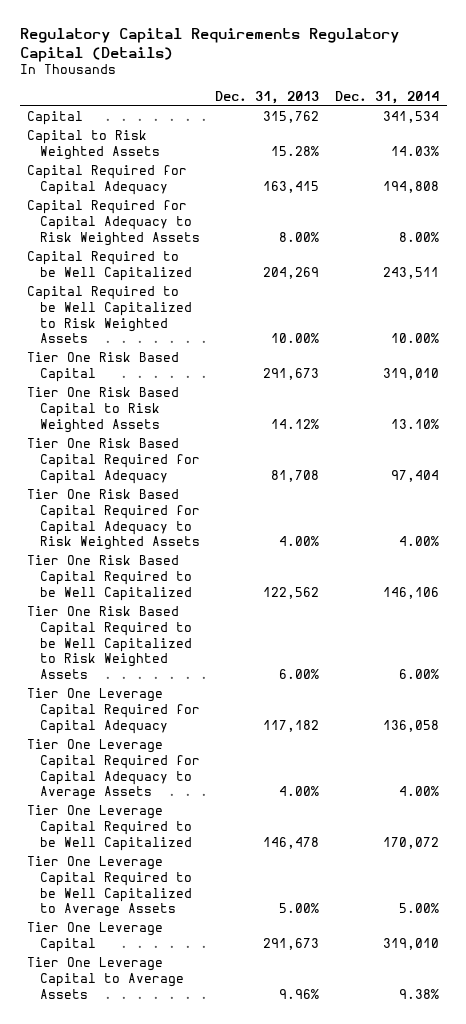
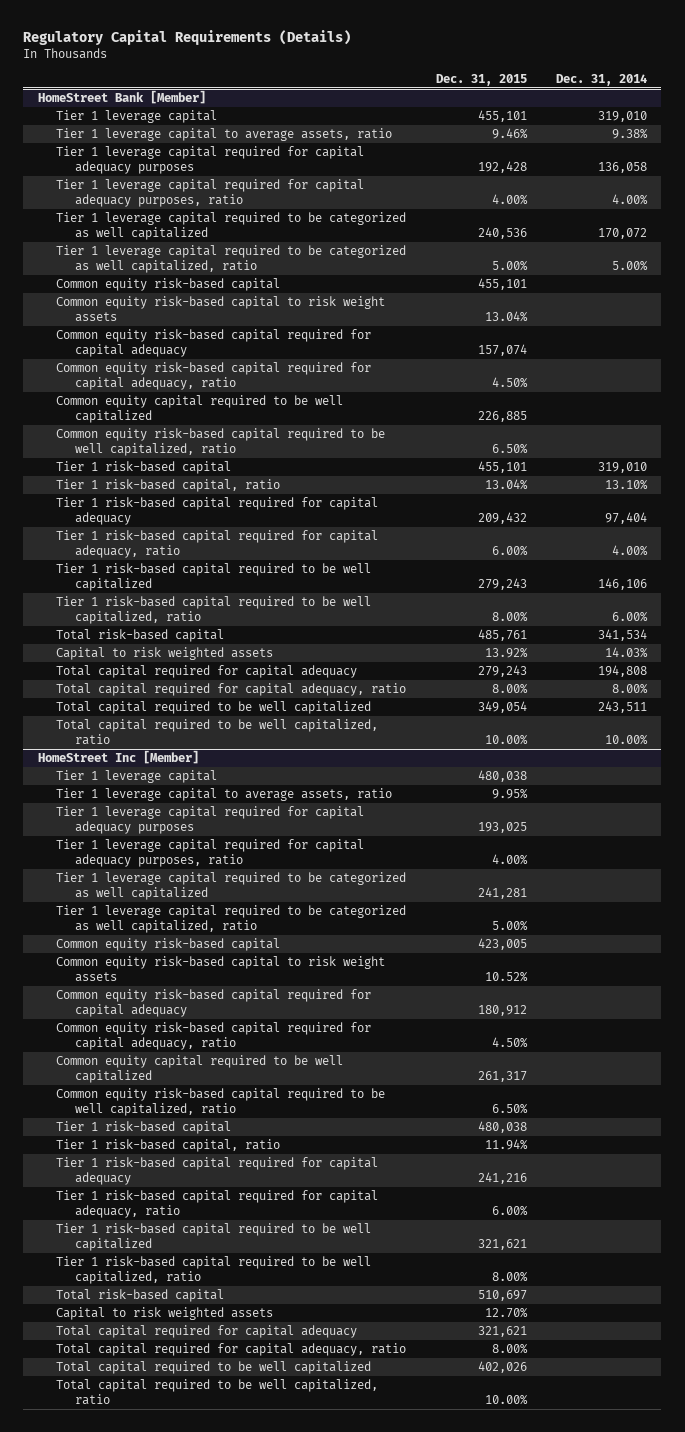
- Regulatory Capital Requirements Regulatory Capital (Details)
+ Regulatory Capital Requirements (Details)
- | Dec. 31, 2013 | Dec. 31, 2014
+ | Dec. 31, 2015 | Dec. 31, 2014
- Capital | 315,762 | 341,534
- Capital to Risk Weighted Assets | 15.28% | 14.03%
- Capital Required for Capital Adequacy | 163,415 | 194,808
- Capital Required for Capital Adequacy to Risk Weighted Assets | 8.00% | 8.00%
- Capital Required to be Well Capitalized | 204,269 | 243,511
- Capital Required to be Well Capitalized to Risk Weighted Assets | 10.00% | 10.00%
- Tier One Risk Based Capital | 291,673 | 319,010
- Tier One Risk Based Capital to Risk Weighted Assets | 14.12% | 13.10%
- Tier One Risk Based Capital Required for Capital Adequacy | 81,708 | 97,404
- Tier One Risk Based Capital Required for Capital Adequacy to Risk Weighted Assets | 4.00% | 4.00%
- Tier One Risk Based Capital Required to be Well Capitalized | 122,562 | 146,106
- Tier One Risk Based Capital Required to be Well Capitalized to Risk Weighted Assets | 6.00% | 6.00%
- Tier One Leverage Capital Required for Capital Adequacy | 117,182 | 136,058
- Tier One Leverage Capital Required for Capital Adequacy to Average Assets | 4.00% | 4.00%
- Tier One Leverage Capital Required to be Well Capitalized | 146,478 | 170,072
- Tier One Leverage Capital Required to be Well Capitalized to Average Assets | 5.00% | 5.00%
- Tier One Leverage Capital | 291,673 | 319,010
- Tier One Leverage Capital to Average Assets | 9.96% | 9.38%
+ HomeStreet Bank [Member]
+ Tier 1 leverage capital | 455,101 | 319,010
+ Tier 1 leverage capital to average assets, ratio | 9.46% | 9.38%
+ Tier 1 leverage capital required for capital adequacy purposes | 192,428 | 136,058
+ Tier 1 leverage capital required for capital adequacy purposes, ratio | 4.00% | 4.00%
+ Tier 1 leverage capital required to be categorized as well capitalized | 240,536 | 170,072
+ Tier 1 leverage capital required to be categorized as well capitalized, ratio | 5.00% | 5.00%
+ Common equity risk-based capital | 455,101 |
+ Common equity risk-based capital to risk weight assets | 13.04% |
+ Common equity risk-based capital required for capital adequacy | 157,074 |
+ Common equity risk-based capital required for capital adequacy, ratio | 4.50% |
+ Common equity capital required to be well capitalized | 226,885 |
+ Common equity risk-based capital required to be well capitalized, ratio | 6.50% |
+ Tier 1 risk-based capital | 455,101 | 319,010
+ Tier 1 risk-based capital, ratio | 13.04% | 13.10%
+ Tier 1 risk-based capital required for capital adequacy | 209,432 | 97,404
+ Tier 1 risk-based capital required for capital adequacy, ratio | 6.00% | 4.00%
+ Tier 1 risk-based capital required to be well capitalized | 279,243 | 146,106
+ Tier 1 risk-based capital required to be well capitalized, ratio | 8.00% | 6.00%
+ Total risk-based capital | 485,761 | 341,534
+ Capital to risk weighted assets | 13.92% | 14.03%
+ Total capital required for capital adequacy | 279,243 | 194,808
+ Total capital required for capital adequacy, ratio | 8.00% | 8.00%
+ Total capital required to be well capitalized | 349,054 | 243,511
+ Total capital required to be well capitalized, ratio | 10.00% | 10.00%
+ HomeStreet Inc [Member]
+ Tier 1 leverage capital | 480,038 |
+ Tier 1 leverage capital to average assets, ratio | 9.95% |
+ Tier 1 leverage capital required for capital adequacy purposes | 193,025 |
+ Tier 1 leverage capital required for capital adequacy purposes, ratio | 4.00% |
+ Tier 1 leverage capital required to be categorized as well capitalized | 241,281 |
+ Tier 1 leverage capital required to be categorized as well capitalized, ratio | 5.00% |
+ Common equity risk-based capital | 423,005 |
+ Common equity risk-based capital to risk weight assets | 10.52% |
+ Common equity risk-based capital required for capital adequacy | 180,912 |
+ Common equity risk-based capital required for capital adequacy, ratio | 4.50% |
+ Common equity capital required to be well capitalized | 261,317 |
+ Common equity risk-based capital required to be well capitalized, ratio | 6.50% |
+ Tier 1 risk-based capital | 480,038 |
+ Tier 1 risk-based capital, ratio | 11.94% |
+ Tier 1 risk-based capital required for capital adequacy | 241,216 |
+ Tier 1 risk-based capital required for capital adequacy, ratio | 6.00% |
+ Tier 1 risk-based capital required to be well capitalized | 321,621 |
+ Tier 1 risk-based capital required to be well capitalized, ratio | 8.00% |
+ Total risk-based capital | 510,697 |
+ Capital to risk weighted assets | 12.70% |
+ Total capital required for capital adequacy | 321,621 |
+ Total capital required for capital adequacy, ratio | 8.00% |
+ Total capital required to be well capitalized | 402,026 |
+ Total capital required to be well capitalized, ratio | 10.00% |

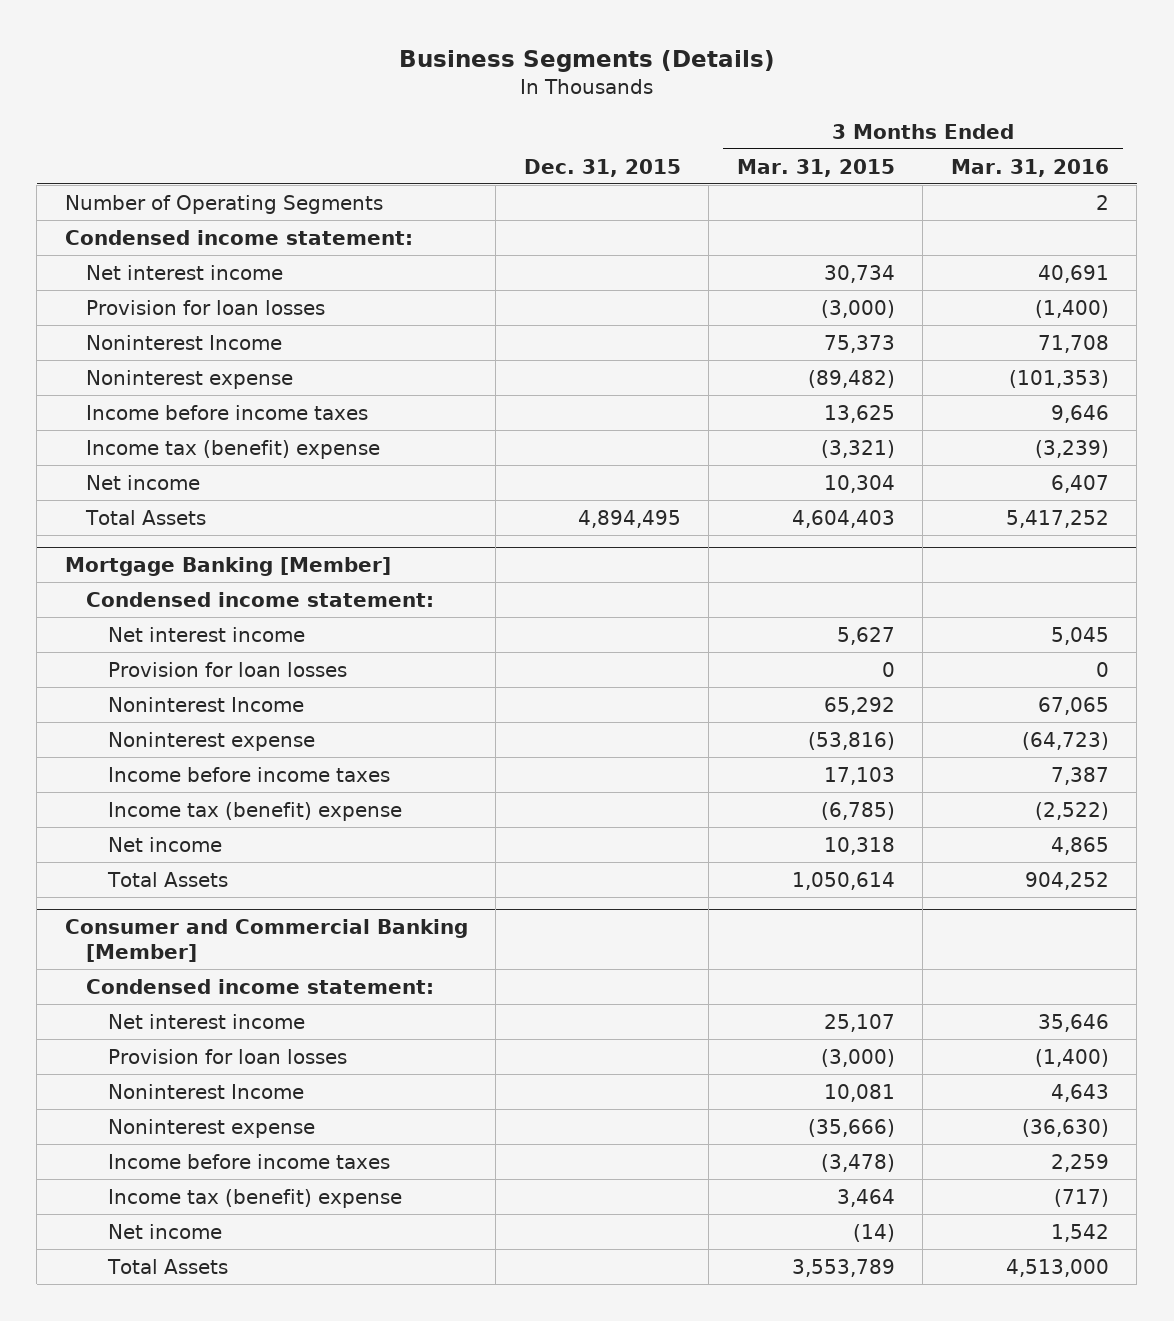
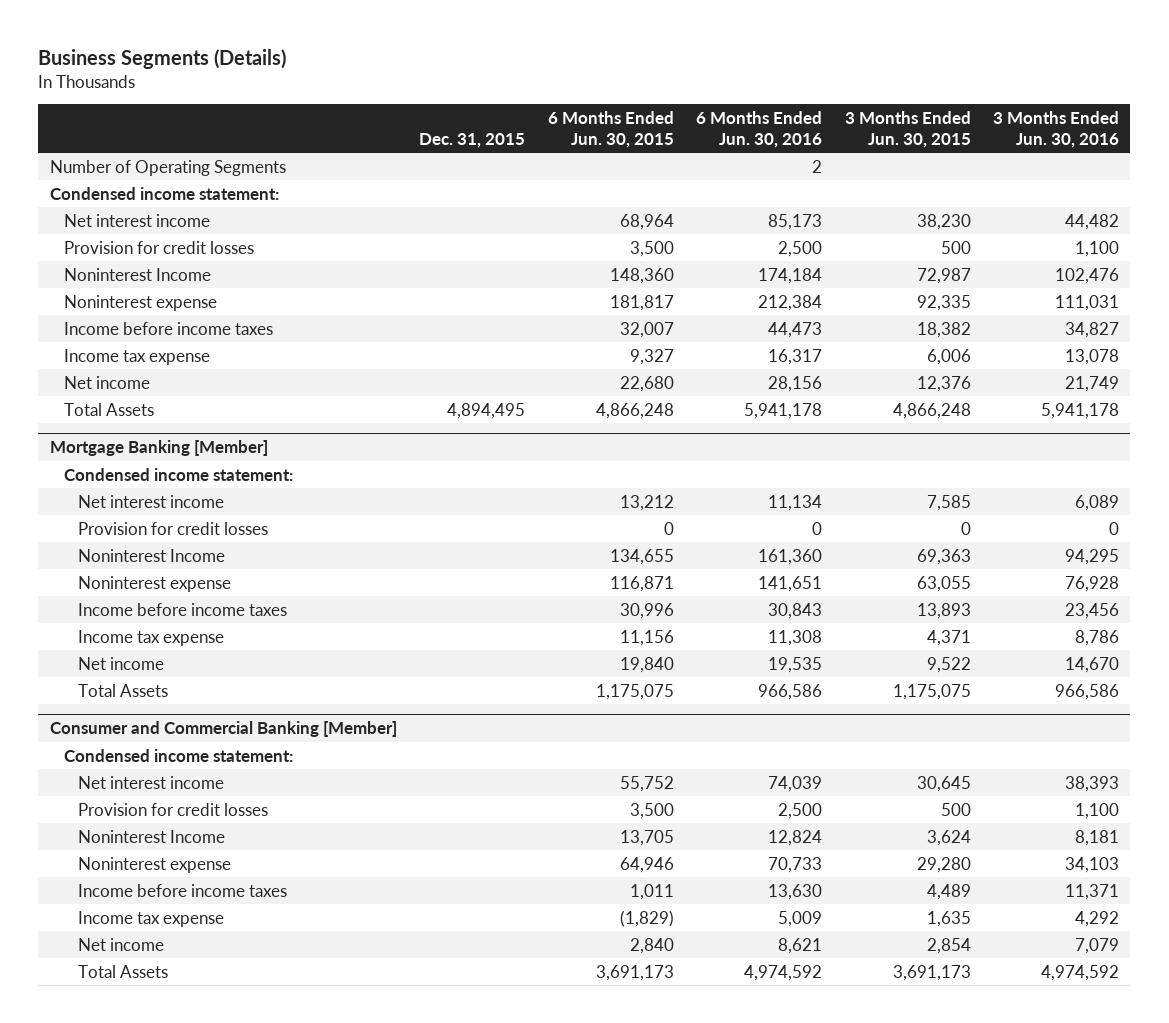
- | Dec. 31, 2015 | 3 Months Ended Mar. 31, 2015 | 3 Months Ended Mar. 31, 2016
+ | Dec. 31, 2015 | 6 Months Ended Jun. 30, 2015 | 6 Months Ended Jun. 30, 2016 | 3 Months Ended Jun. 30, 2015 | 3 Months Ended Jun. 30, 2016
- Provision for loan losses | | (3,000) | (1,400)
+ Provision for credit losses | | 3,500 | 2,500 | 500 | 1,100
- Income tax (benefit) expense | | (3,321) | (3,239)
+ Income tax expense | | 9,327 | 16,317 | 6,006 | 13,078
@ Mortgage Banking [Member]
- Provision for loan losses | | 0 | 0
+ Provision for credit losses | | 0 | 0 | 0 | 0
- Income tax (benefit) expense | | (6,785) | (2,522)
+ Income tax expense | | 11,156 | 11,308 | 4,371 | 8,786
@ Consumer and Commercial Banking [Member]
- Provision for loan losses | | (3,000) | (1,400)
+ Provision for credit losses | | 3,500 | 2,500 | 500 | 1,100
- Income tax (benefit) expense | | 3,464 | (717)
+ Income tax expense | | (1,829) | 5,009 | 1,635 | 4,292

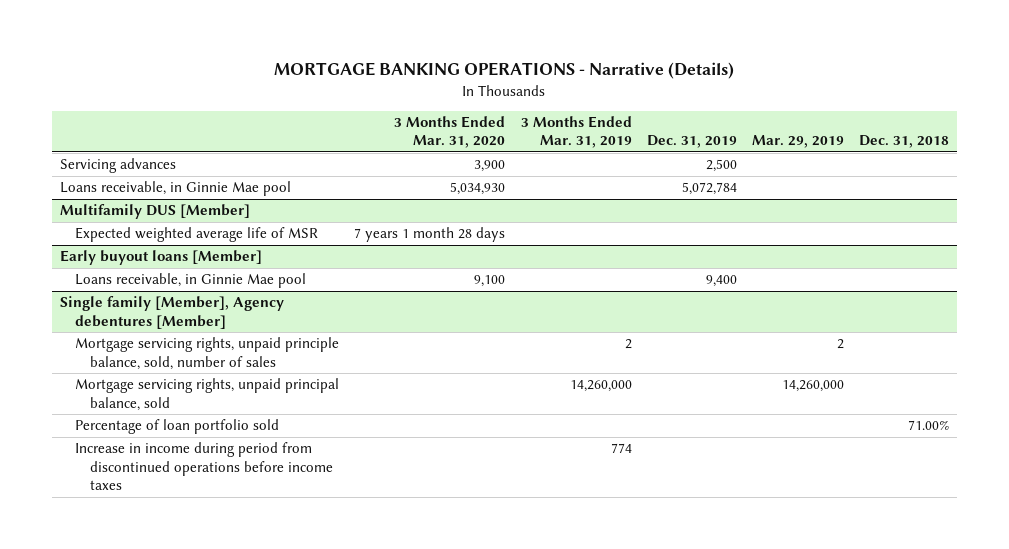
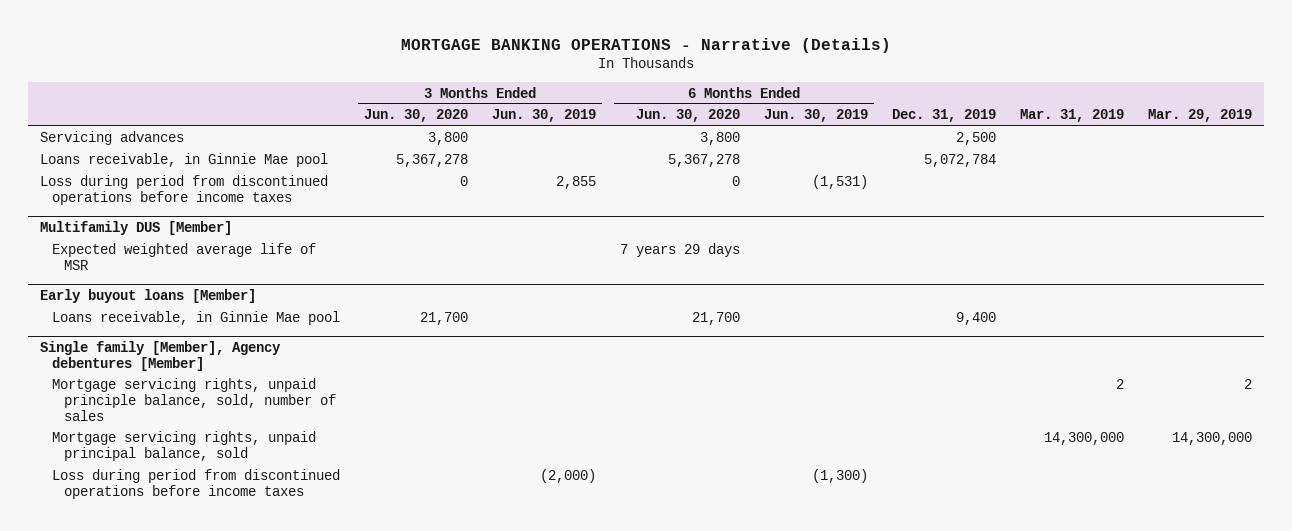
- | 3 Months Ended Mar. 31, 2020 | 3 Months Ended Mar. 31, 2019 | Dec. 31, 2019 | Mar. 29, 2019 | Dec. 31, 2018
+ | 3 Months Ended Jun. 30, 2020 | 3 Months Ended Jun. 30, 2019 | 6 Months Ended Jun. 30, 2020 | 6 Months Ended Jun. 30, 2019 | Dec. 31, 2019 | Mar. 31, 2019 | Mar. 29, 2019
+ Loss during period from discontinued operations before income taxes | 0 | 2,855 | 0 | (1,531) | | |
@ Single family [Member], Agency debentures [Member]
- Mortgage servicing rights, unpaid principal balance, sold | | 14,260,000 | | 14,260,000 |
- Percentage of loan portfolio sold | | | | | 71.00%
- Increase in income during period from discontinued operations before income taxes | | 774 | | |
+ Mortgage servicing rights, unpaid principal balance, sold | | | | | | 14,300,000 | 14,300,000
+ Loss during period from discontinued operations before income taxes | | (2,000) | | (1,300) | | |

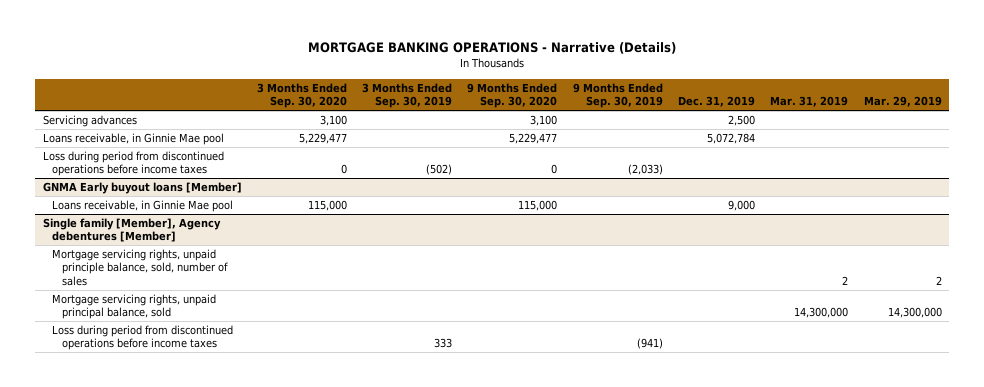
- | 3 Months Ended Jun. 30, 2020 | 3 Months Ended Jun. 30, 2019 | 6 Months Ended Jun. 30, 2020 | 6 Months Ended Jun. 30, 2019 | Dec. 31, 2019 | Mar. 31, 2019 | Mar. 29, 2019
+ | 3 Months Ended Sep. 30, 2020 | 3 Months Ended Sep. 30, 2019 | 9 Months Ended Sep. 30, 2020 | 9 Months Ended Sep. 30, 2019 | Dec. 31, 2019 | Mar. 31, 2019 | Mar. 29, 2019
- Multifamily DUS [Member]
- Expected weighted average life of MSR | | | 7 years 29 days | | | |
- Early buyout loans [Member]
- Loans receivable, in Ginnie Mae pool | 21,700 | | 21,700 | | 9,400 | |
+ GNMA Early buyout loans [Member]
+ Loans receivable, in Ginnie Mae pool | 115,000 | | 115,000 | | 9,000 | |

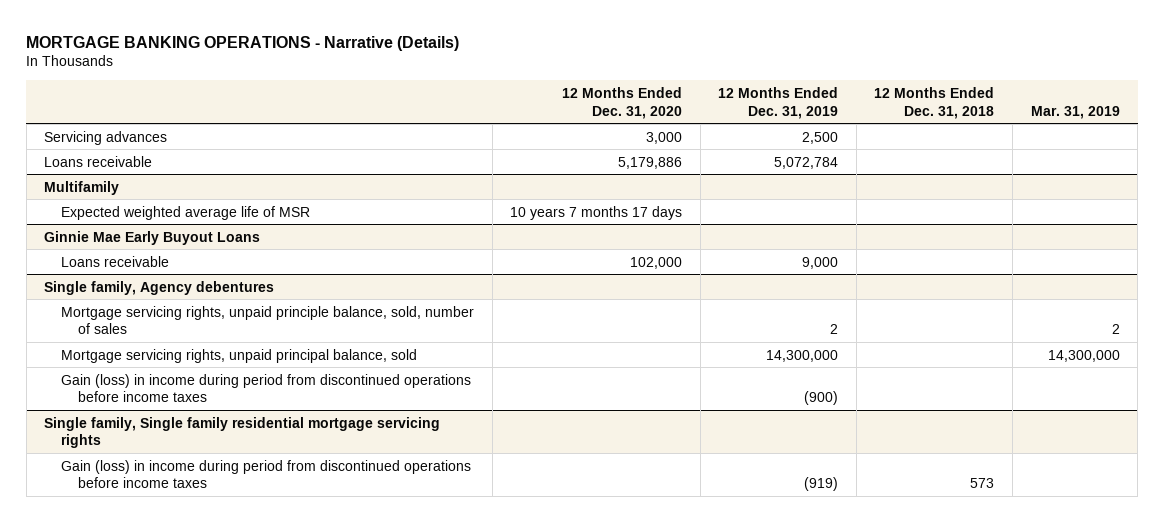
- | 3 Months Ended Sep. 30, 2020 | 3 Months Ended Sep. 30, 2019 | 9 Months Ended Sep. 30, 2020 | 9 Months Ended Sep. 30, 2019 | Dec. 31, 2019 | Mar. 31, 2019 | Mar. 29, 2019
+ | 12 Months Ended Dec. 31, 2020 | 12 Months Ended Dec. 31, 2019 | 12 Months Ended Dec. 31, 2018 | Mar. 31, 2019
- Loans receivable, in Ginnie Mae pool | 5,229,477 | | 5,229,477 | | 5,072,784 | |
- Loss during period from discontinued operations before income taxes | 0 | (502) | 0 | (2,033) | | |
- GNMA Early buyout loans [Member]
- Loans receivable, in Ginnie Mae pool | 115,000 | | 115,000 | | 9,000 | |
- Single family [Member], Agency debentures [Member]
+ Loans receivable | 5,179,886 | 5,072,784 | |
+ Multifamily
+ Expected weighted average life of MSR | 10 years 7 months 17 days | | |
+ Ginnie Mae Early Buyout Loans
+ Loans receivable | 102,000 | 9,000 | |
+ Single family, Agency debentures
- Loss during period from discontinued operations before income taxes | | 333 | | (941) | | |
+ Gain (loss) in income during period from discontinued operations before income taxes | | (900) | |
+ Single family, Single family residential mortgage servicing rights
+ Gain (loss) in income during period from discontinued operations before income taxes | | (919) | 573 |

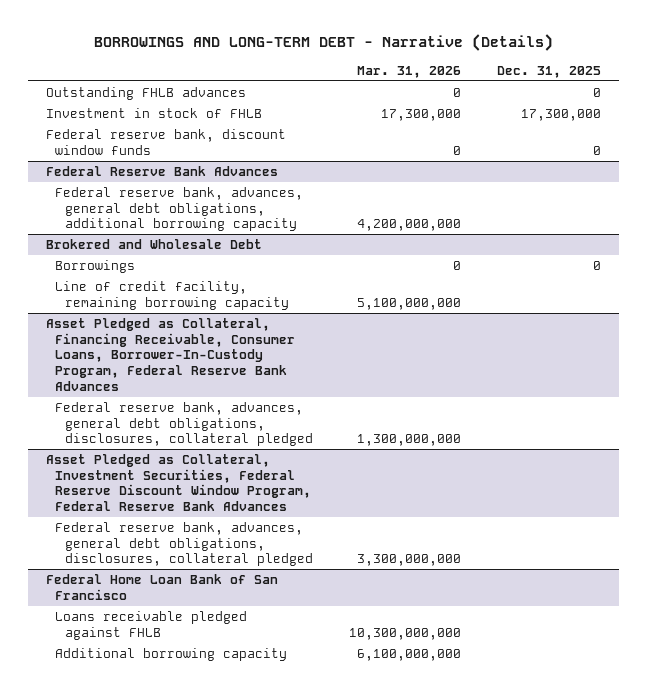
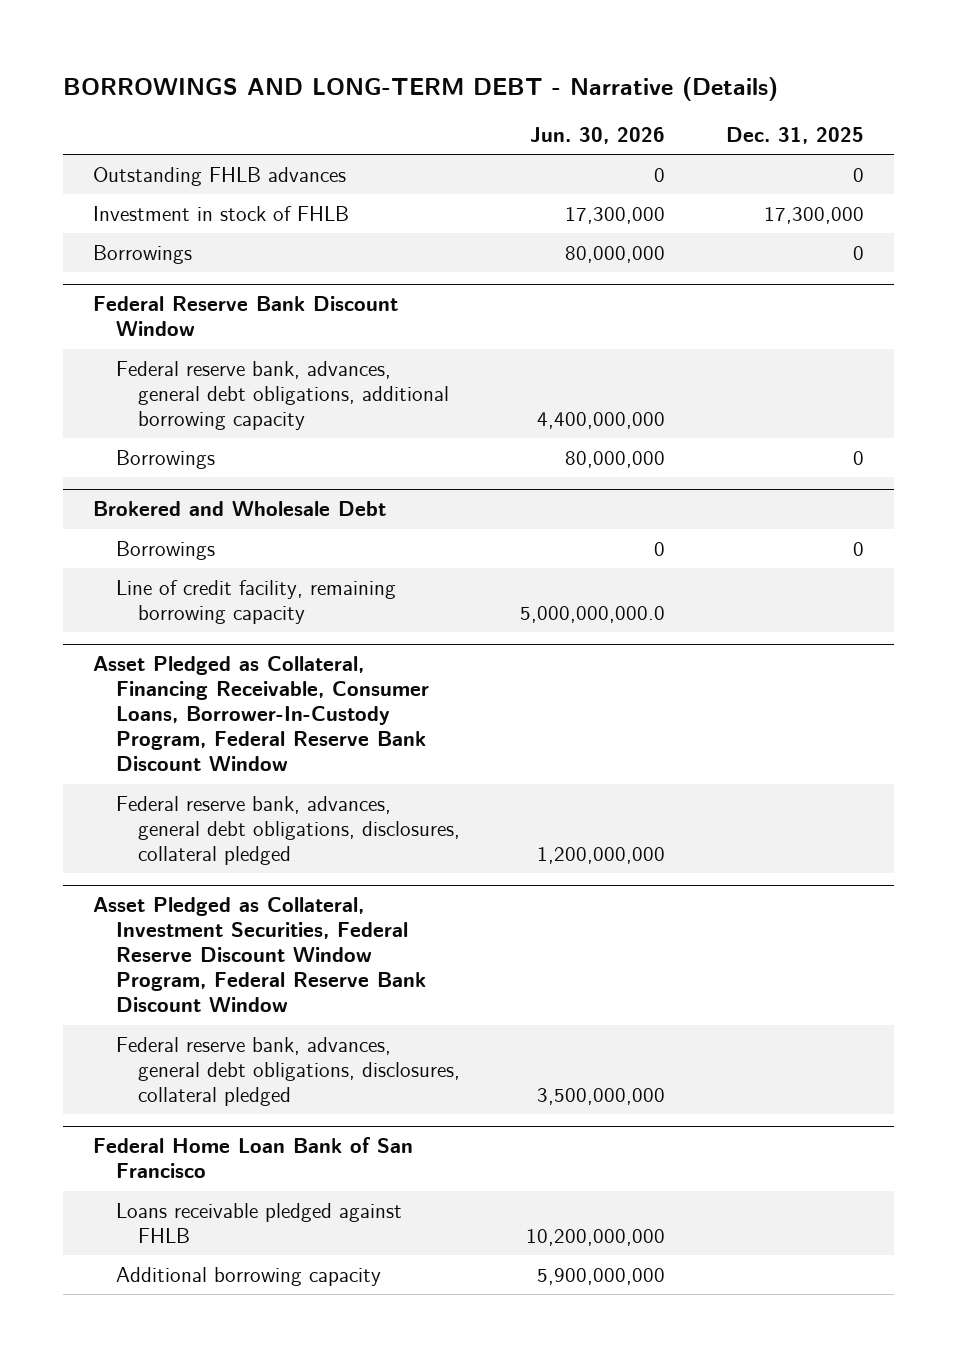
- | Mar. 31, 2026 | Dec. 31, 2025
+ | Jun. 30, 2026 | Dec. 31, 2025
- Federal reserve bank, discount window funds | 0 | 0
- Federal Reserve Bank Advances
+ Borrowings | 80,000,000 | 0
+ Federal Reserve Bank Discount Window
+ Borrowings | 80,000,000 | 0
- Asset Pledged as Collateral, Financing Receivable, Consumer Loans, Borrower-In-Custody Program, Federal Reserve Bank Advances
+ Asset Pledged as Collateral, Financing Receivable, Consumer Loans, Borrower-In-Custody Program, Federal Reserve Bank Discount Window
- Asset Pledged as Collateral, Investment Securities, Federal Reserve Discount Window Program, Federal Reserve Bank Advances
+ Asset Pledged as Collateral, Investment Securities, Federal Reserve Discount Window Program, Federal Reserve Bank Discount Window

